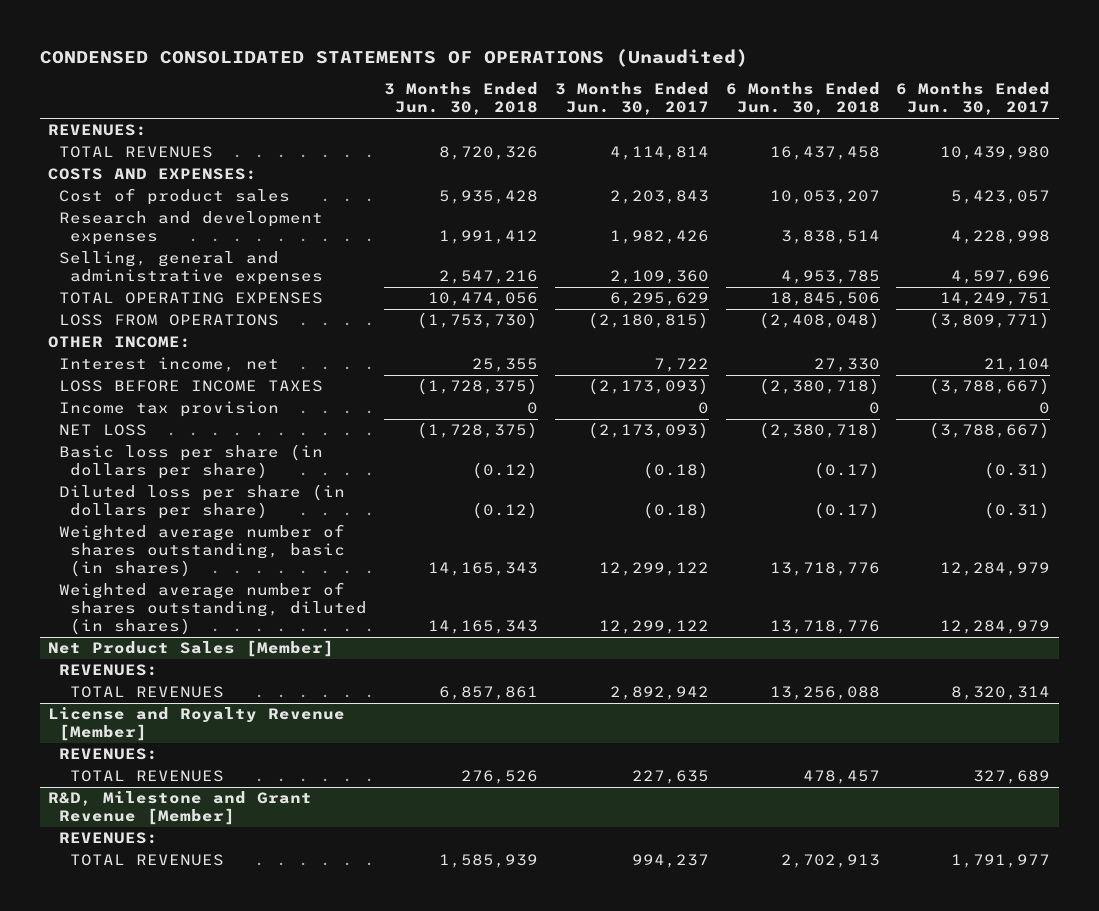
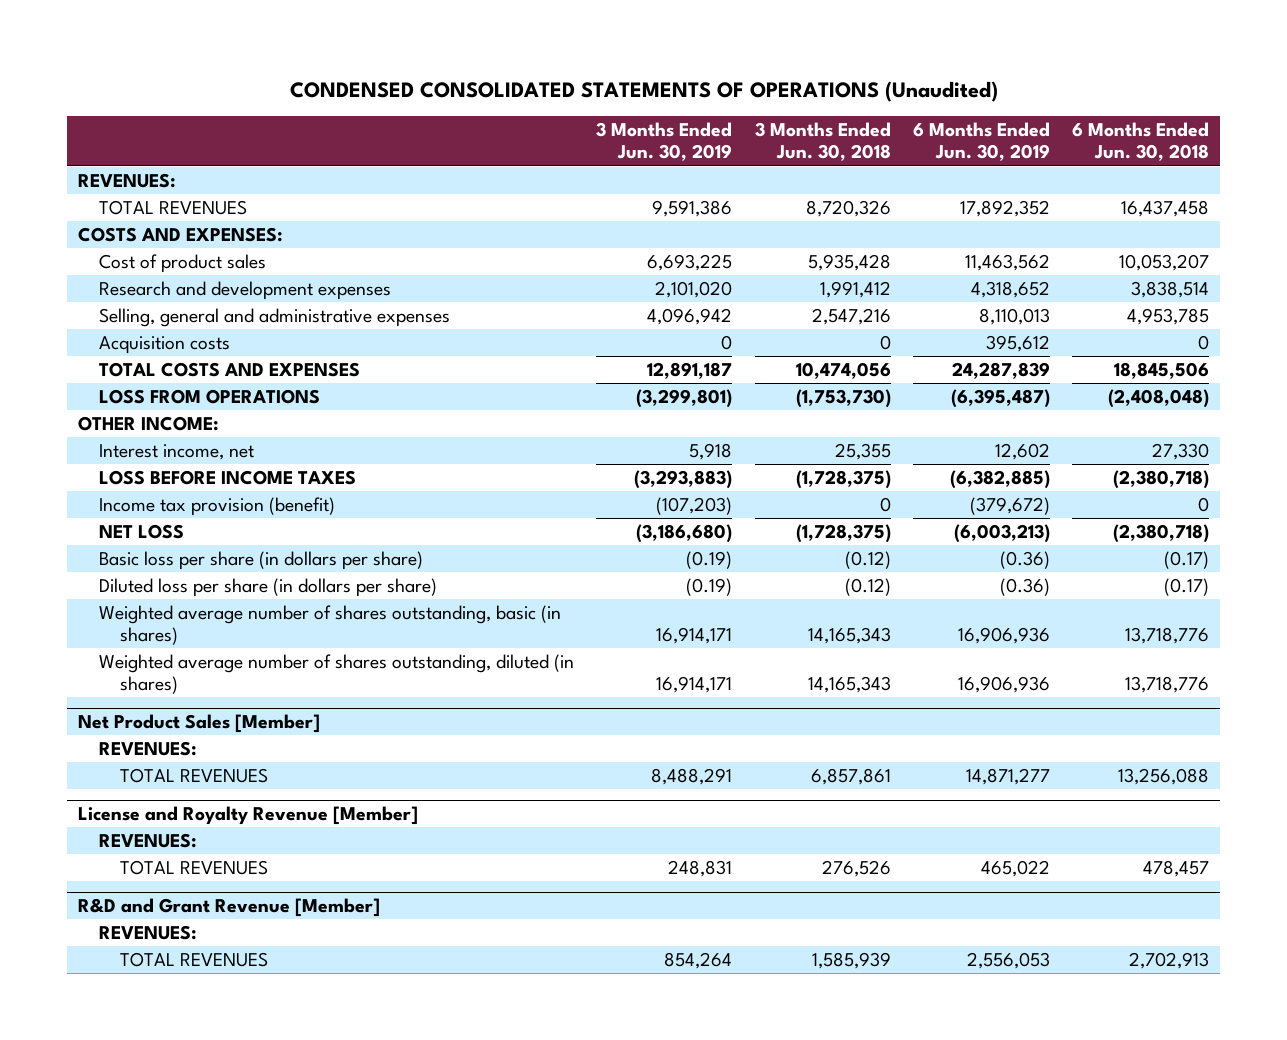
- | 3 Months Ended Jun. 30, 2018 | 3 Months Ended Jun. 30, 2017 | 6 Months Ended Jun. 30, 2018 | 6 Months Ended Jun. 30, 2017
+ | 3 Months Ended Jun. 30, 2019 | 3 Months Ended Jun. 30, 2018 | 6 Months Ended Jun. 30, 2019 | 6 Months Ended Jun. 30, 2018
- TOTAL OPERATING EXPENSES | 10,474,056 | 6,295,629 | 18,845,506 | 14,249,751
+ Acquisition costs | 0 | 0 | 395,612 | 0
+ TOTAL COSTS AND EXPENSES | 12,891,187 | 10,474,056 | 24,287,839 | 18,845,506
- Income tax provision | 0 | 0 | 0 | 0
+ Income tax provision (benefit) | (107,203) | 0 | (379,672) | 0
- R&D, Milestone and Grant Revenue [Member]
+ R&D and Grant Revenue [Member]

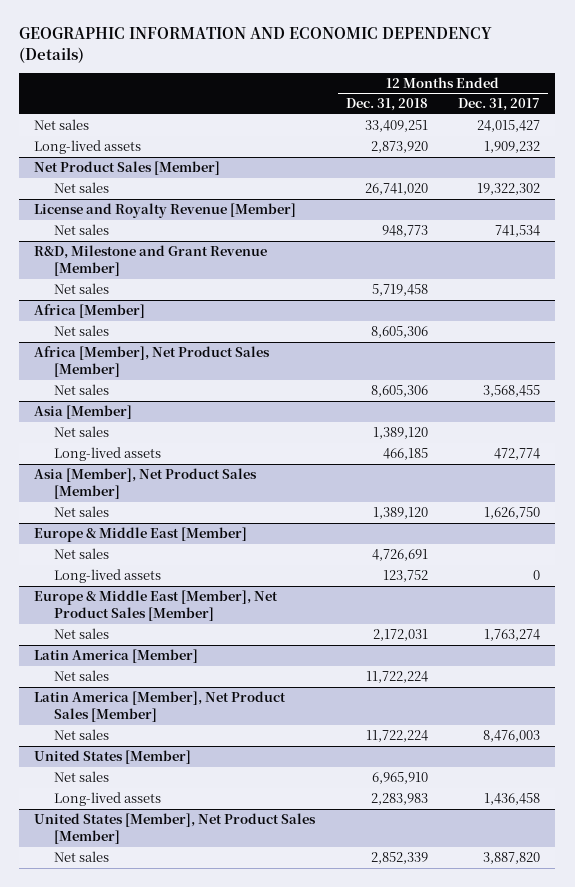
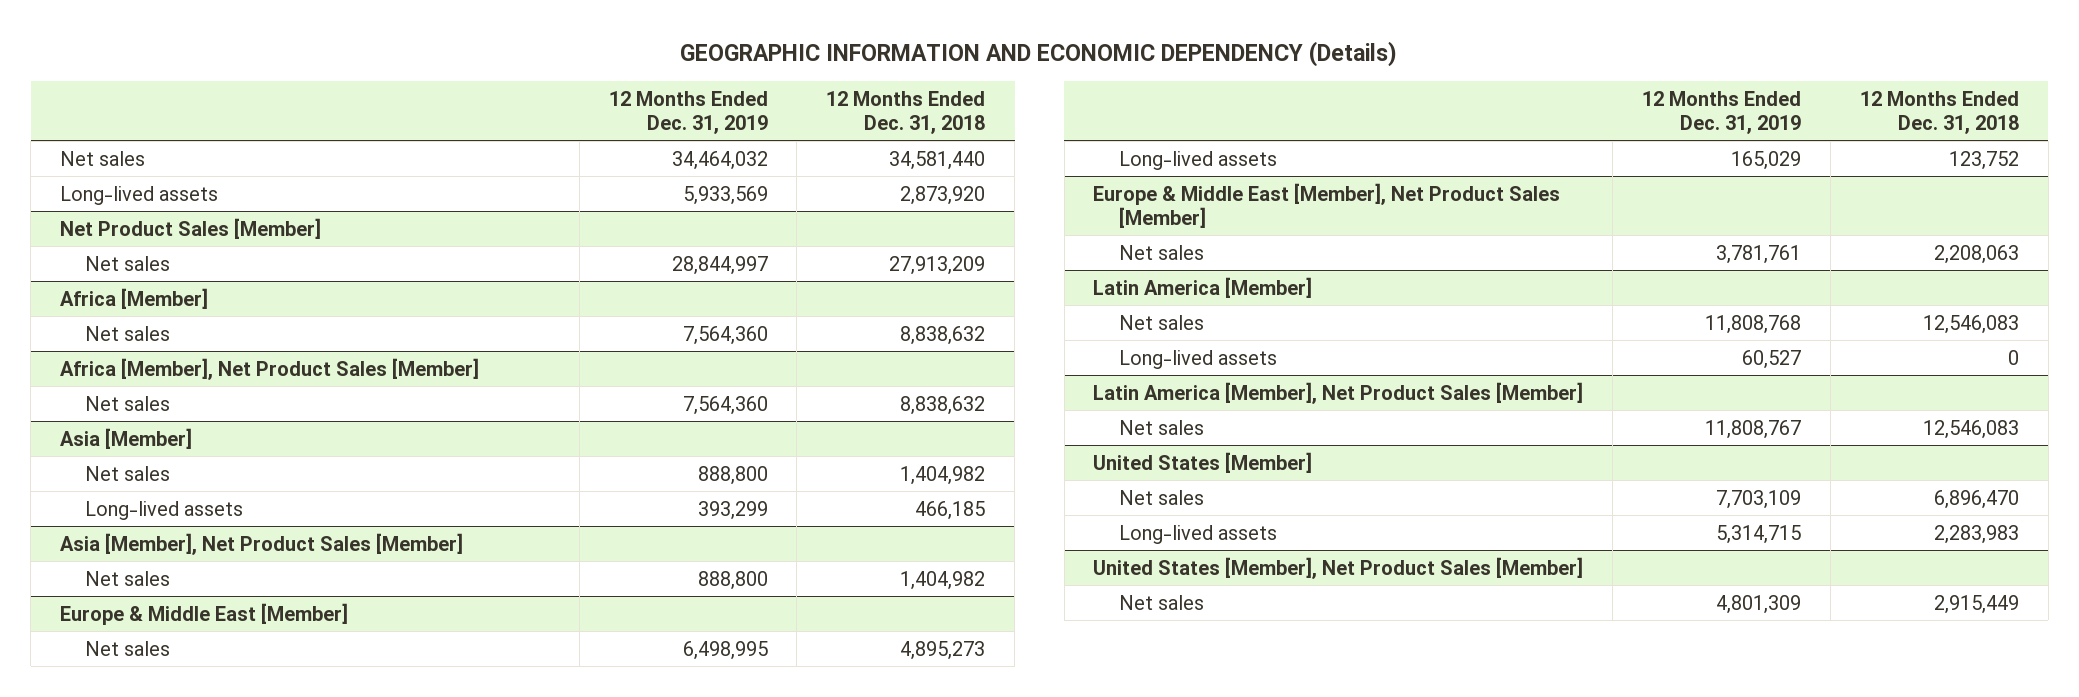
- | 12 Months Ended Dec. 31, 2018 | 12 Months Ended Dec. 31, 2017
+ | 12 Months Ended Dec. 31, 2019 | 12 Months Ended Dec. 31, 2018
- Net sales | 33,409,251 | 24,015,427
+ Net sales | 34,464,032 | 34,581,440
@ Net Product Sales [Member]
- Net sales | 26,741,020 | 19,322,302
- License and Royalty Revenue [Member]
- Net sales | 948,773 | 741,534
- R&D, Milestone and Grant Revenue [Member]
- Net sales | 5,719,458 |
@ Net Product Sales [Member]
+ Net sales | 28,844,997 | 27,913,209
@ Africa [Member]
- Net sales | 8,605,306 |
+ Net sales | 7,564,360 | 8,838,632
@ Africa [Member], Net Product Sales [Member]
- Net sales | 8,605,306 | 3,568,455
+ Net sales | 7,564,360 | 8,838,632
@ Asia [Member]
- Net sales | 1,389,120 |
+ Net sales | 888,800 | 1,404,982
@ Asia [Member], Net Product Sales [Member]
- Net sales | 1,389,120 | 1,626,750
+ Net sales | 888,800 | 1,404,982
@ Europe & Middle East [Member]
- Net sales | 4,726,691 |
+ Net sales | 6,498,995 | 4,895,273
@ Europe & Middle East [Member], Net Product Sales [Member]
- Net sales | 2,172,031 | 1,763,274
+ Net sales | 3,781,761 | 2,208,063
@ Latin America [Member]
- Net sales | 11,722,224 |
+ Net sales | 11,808,768 | 12,546,083
+ Long-lived assets | 60,527 | 0
@ Latin America [Member], Net Product Sales [Member]
- Net sales | 11,722,224 | 8,476,003
+ Net sales | 11,808,767 | 12,546,083
@ United States [Member]
- Net sales | 6,965,910 |
+ Net sales | 7,703,109 | 6,896,470
@ United States [Member], Net Product Sales [Member]
- Net sales | 2,852,339 | 3,887,820
+ Net sales | 4,801,309 | 2,915,449

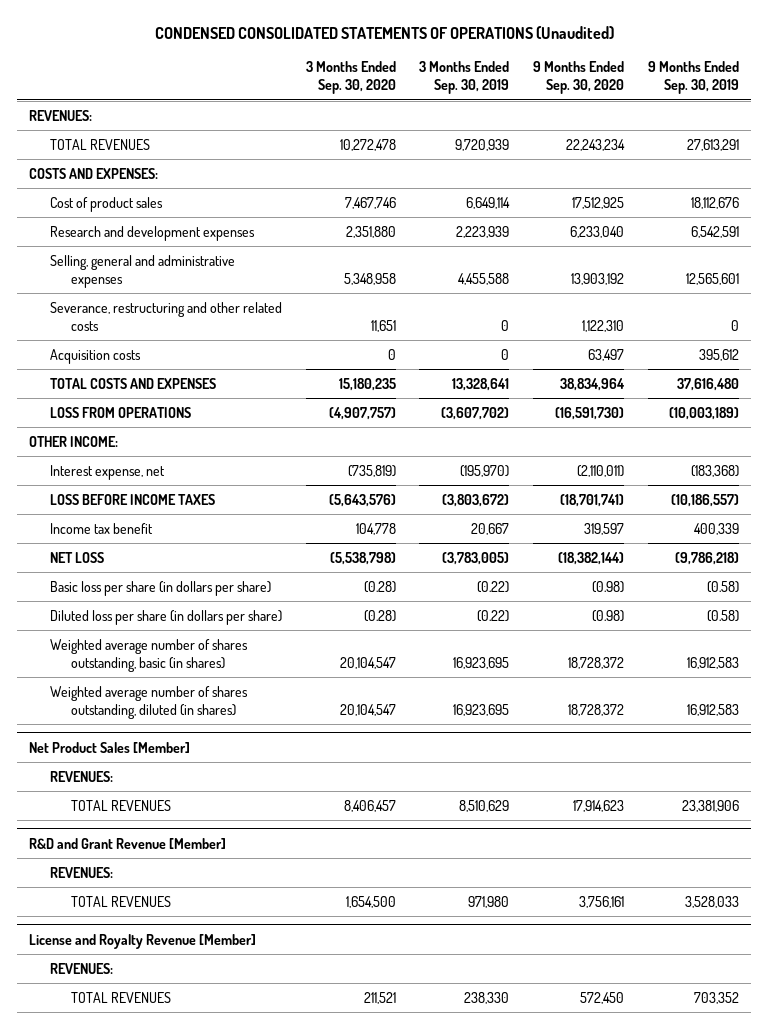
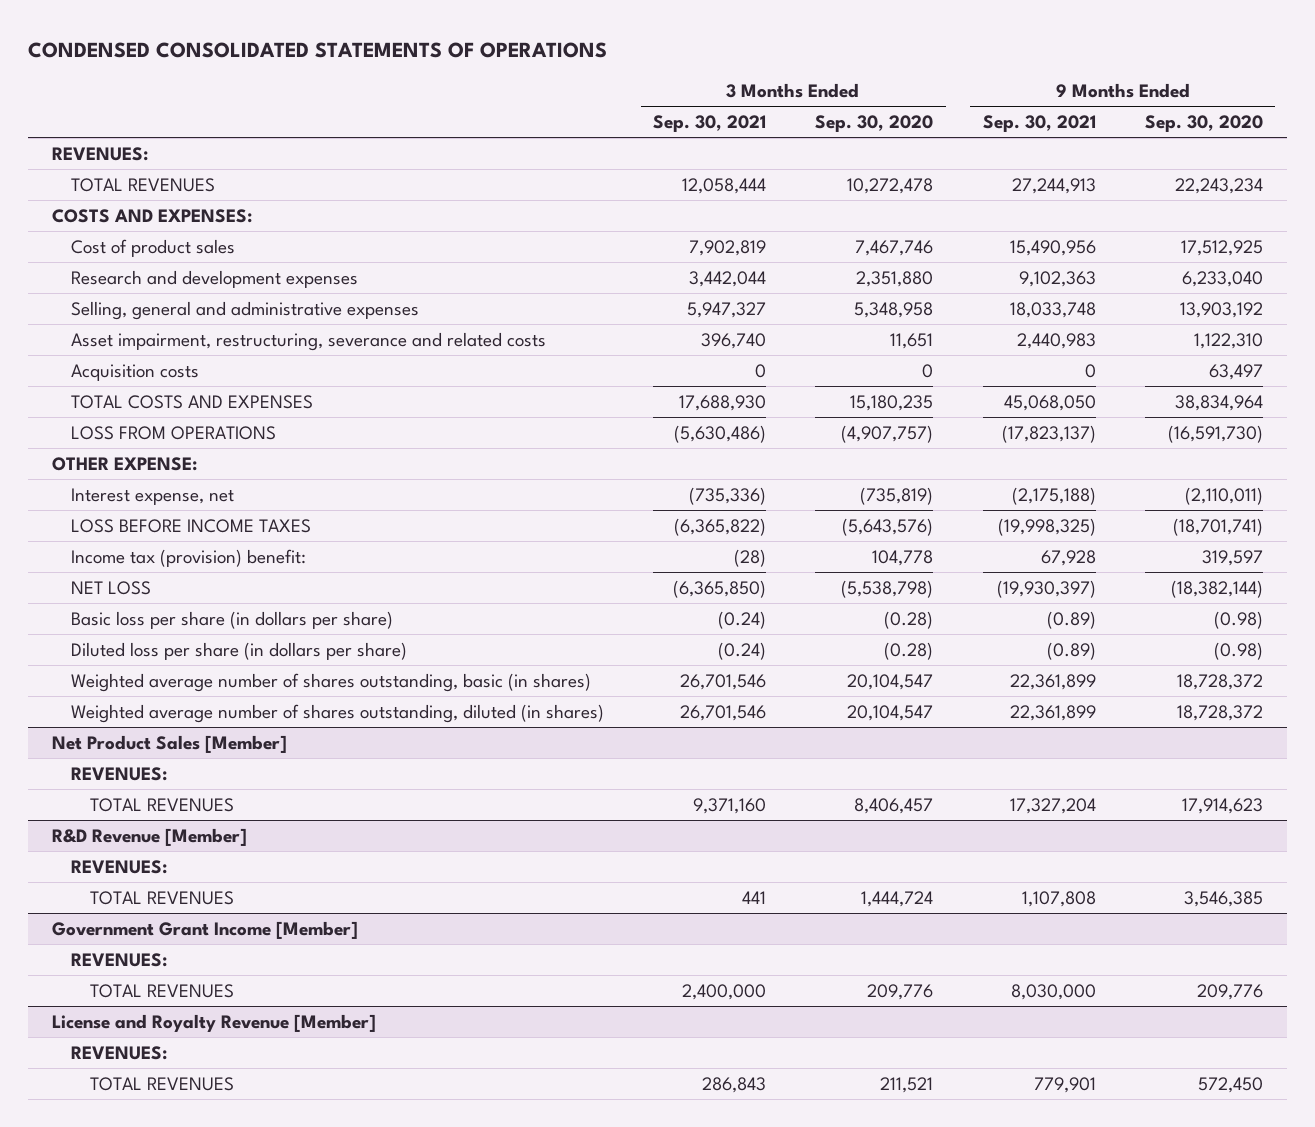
- CONDENSED CONSOLIDATED STATEMENTS OF OPERATIONS (Unaudited)
+ CONDENSED CONSOLIDATED STATEMENTS OF OPERATIONS
- | 3 Months Ended Sep. 30, 2020 | 3 Months Ended Sep. 30, 2019 | 9 Months Ended Sep. 30, 2020 | 9 Months Ended Sep. 30, 2019
+ | 3 Months Ended Sep. 30, 2021 | 3 Months Ended Sep. 30, 2020 | 9 Months Ended Sep. 30, 2021 | 9 Months Ended Sep. 30, 2020
- Severance, restructuring and other related costs | 11,651 | 0 | 1,122,310 | 0
+ Asset impairment, restructuring, severance and related costs | 396,740 | 11,651 | 2,440,983 | 1,122,310
- OTHER INCOME:
+ OTHER EXPENSE:
- Income tax benefit | 104,778 | 20,667 | 319,597 | 400,339
+ Income tax (provision) benefit: | (28) | 104,778 | 67,928 | 319,597
- R&D and Grant Revenue [Member]
+ R&D Revenue [Member]
- TOTAL REVENUES | 1,654,500 | 971,980 | 3,756,161 | 3,528,033
+ TOTAL REVENUES | 441 | 1,444,724 | 1,107,808 | 3,546,385
+ Government Grant Income [Member]
+ REVENUES:
+ TOTAL REVENUES | 2,400,000 | 209,776 | 8,030,000 | 209,776

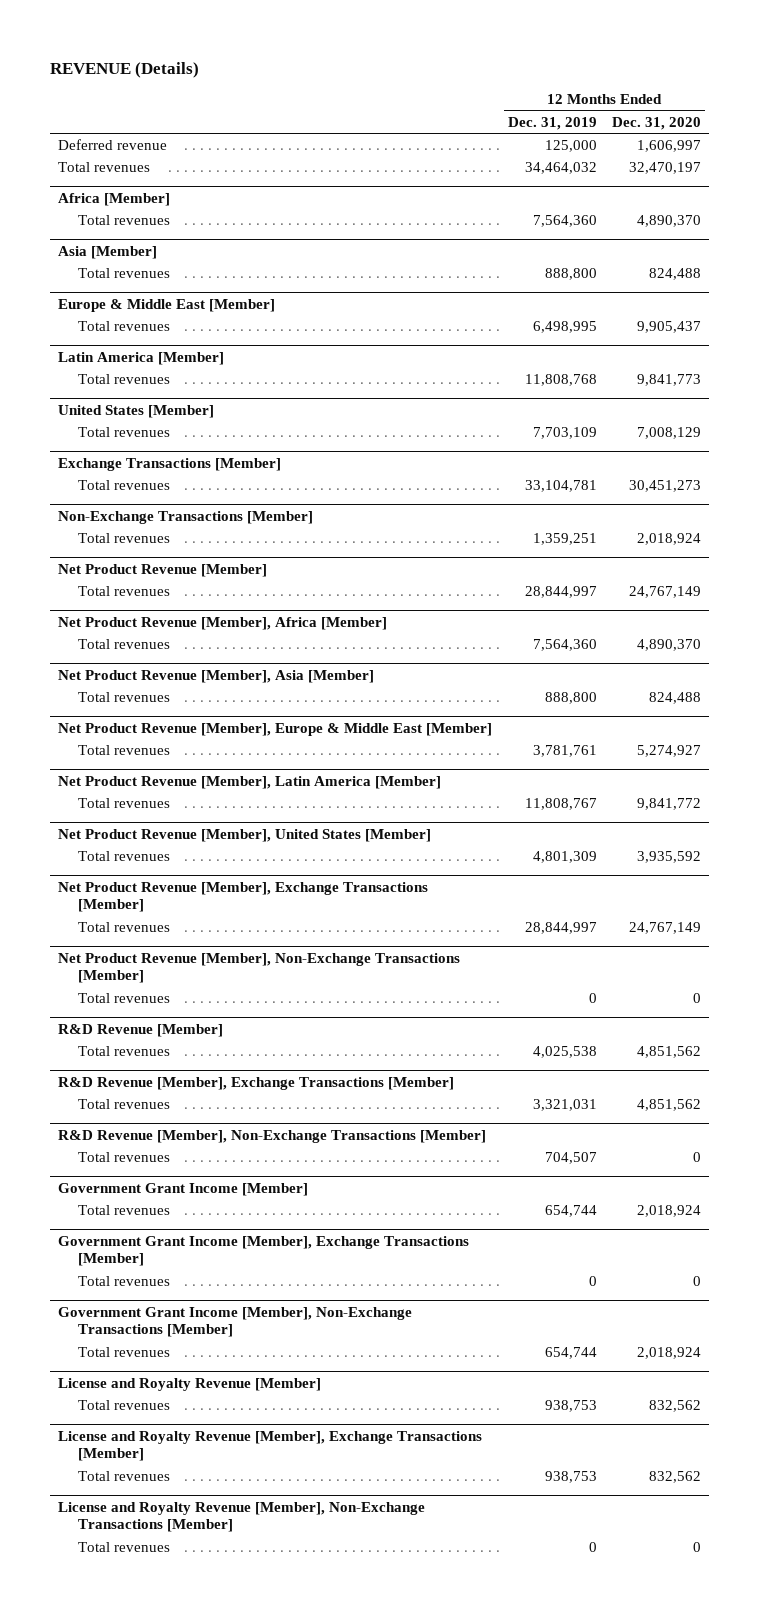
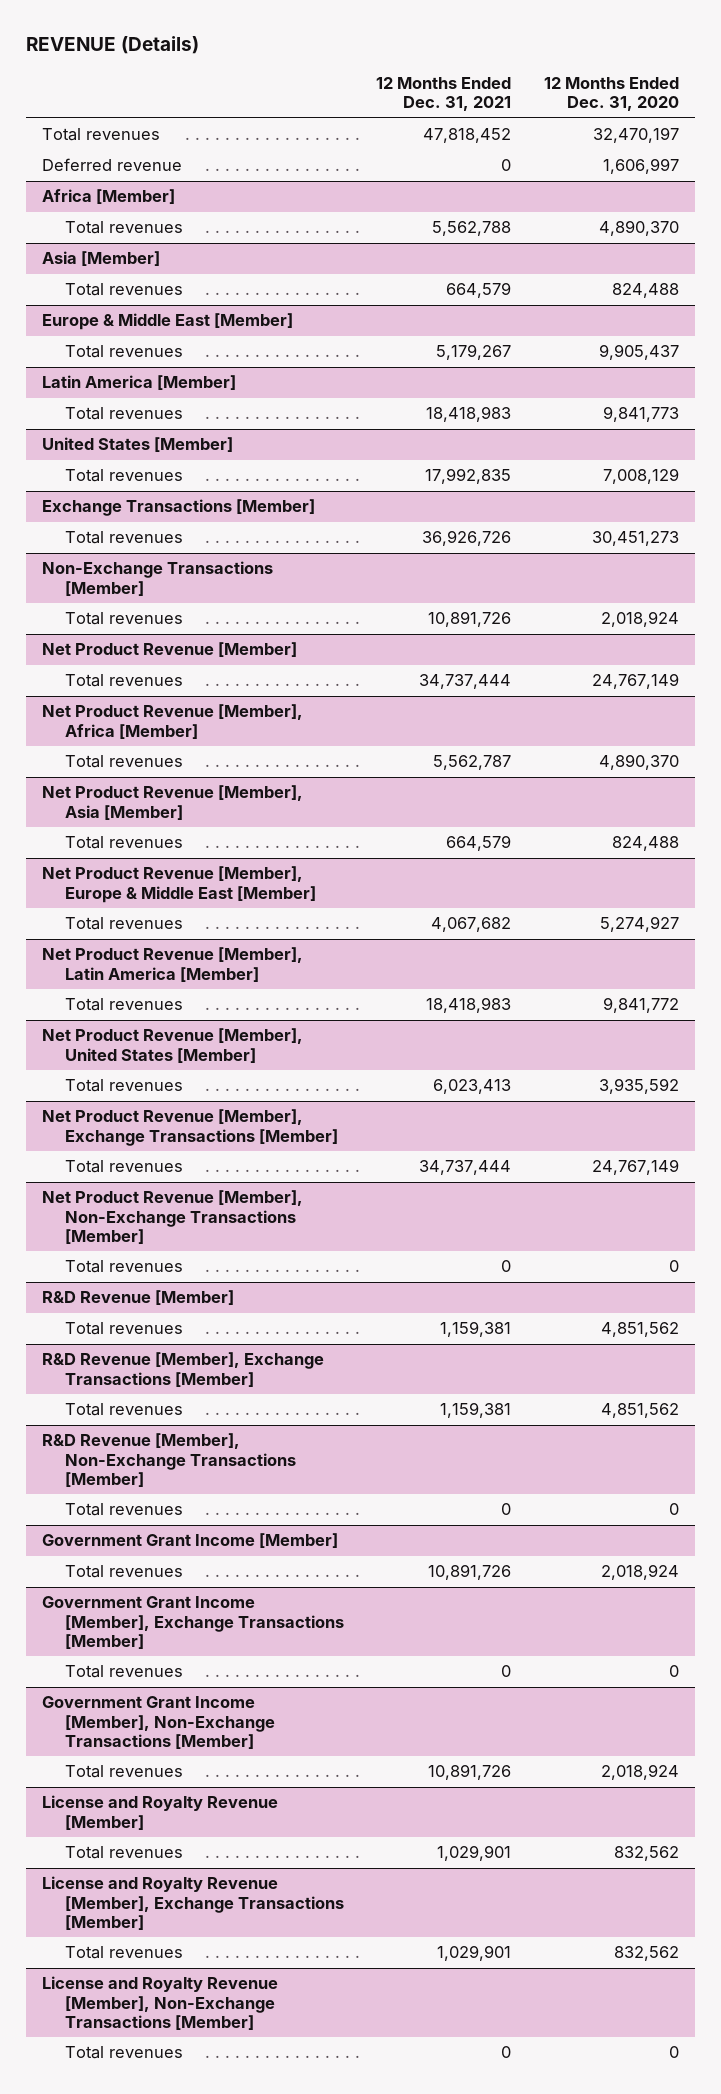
- | 12 Months Ended Dec. 31, 2019 | 12 Months Ended Dec. 31, 2020
+ | 12 Months Ended Dec. 31, 2021 | 12 Months Ended Dec. 31, 2020
moved down: Deferred revenue | 0 | 1,606,997

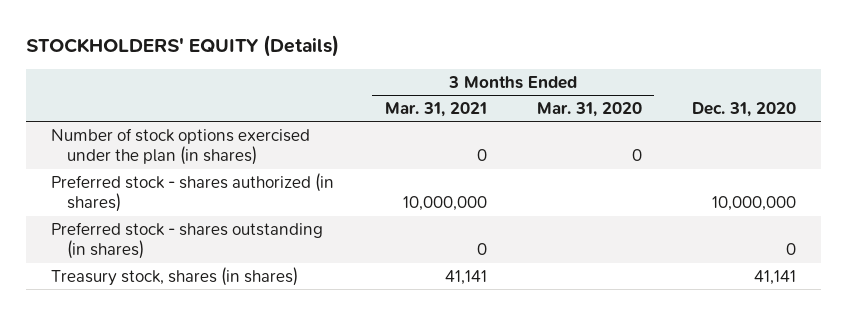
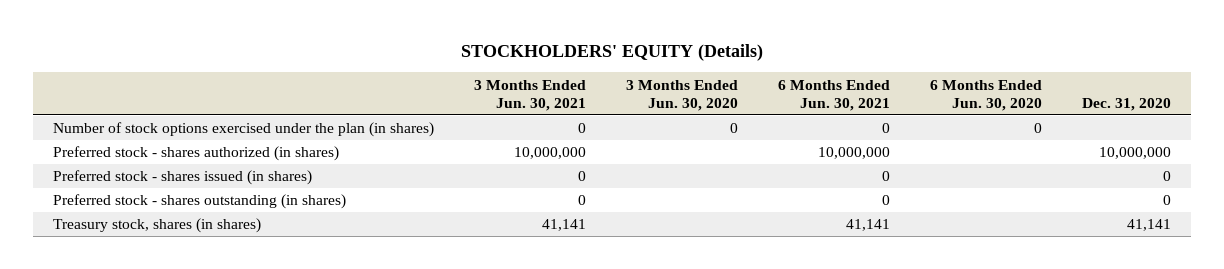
- | 3 Months Ended Mar. 31, 2021 | 3 Months Ended Mar. 31, 2020 | Dec. 31, 2020
+ | 3 Months Ended Jun. 30, 2021 | 3 Months Ended Jun. 30, 2020 | 6 Months Ended Jun. 30, 2021 | 6 Months Ended Jun. 30, 2020 | Dec. 31, 2020
+ Preferred stock - shares issued (in shares) | 0 | | 0 | | 0

